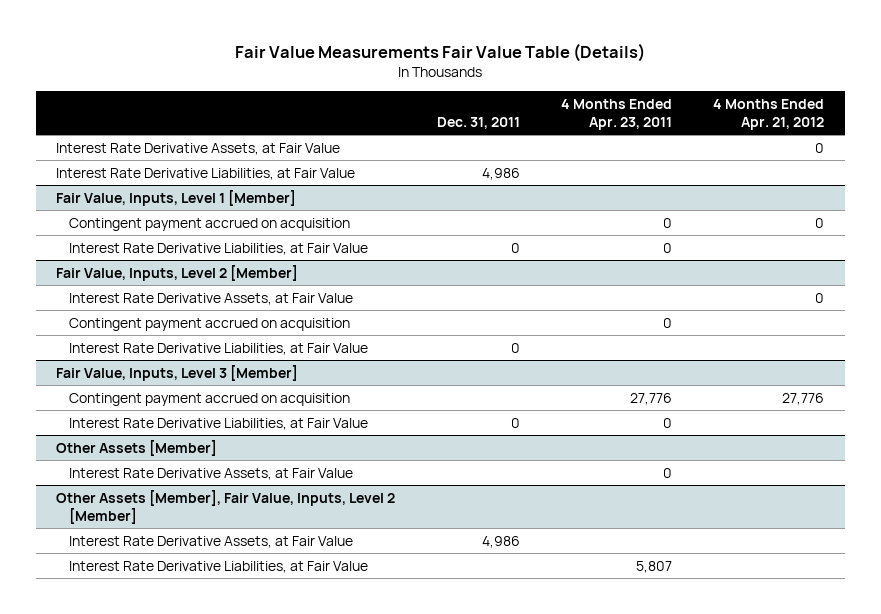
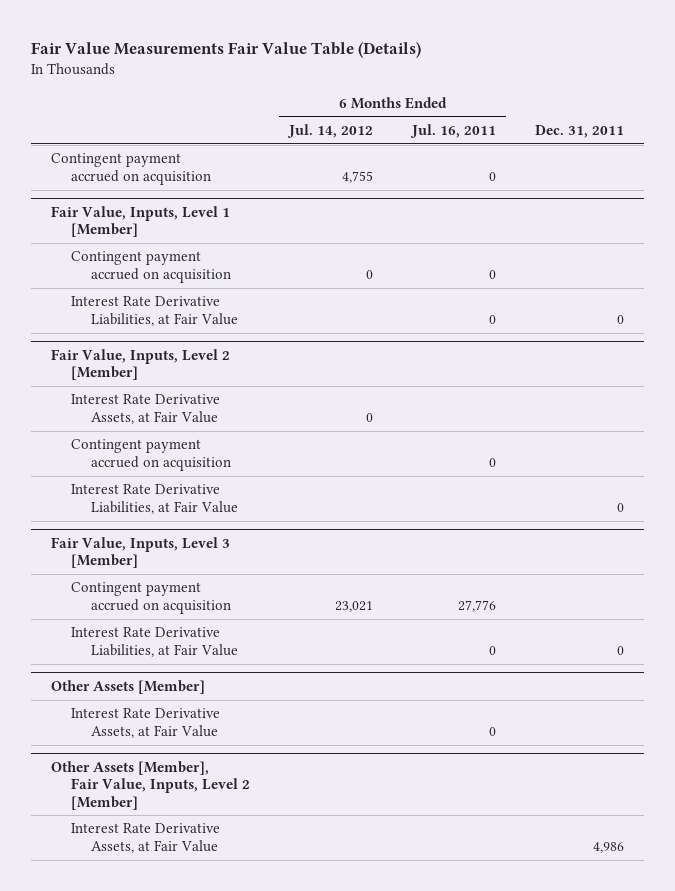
- | Dec. 31, 2011 | 4 Months Ended Apr. 23, 2011 | 4 Months Ended Apr. 21, 2012
+ | 6 Months Ended Jul. 14, 2012 | 6 Months Ended Jul. 16, 2011 | Dec. 31, 2011
- Interest Rate Derivative Assets, at Fair Value | | | 0
- Interest Rate Derivative Liabilities, at Fair Value | 4,986 | |
+ Contingent payment accrued on acquisition | 4,755 | 0 |
@ Other Assets [Member], Fair Value, Inputs, Level 2 [Member]
- Interest Rate Derivative Liabilities, at Fair Value | | 5,807 |

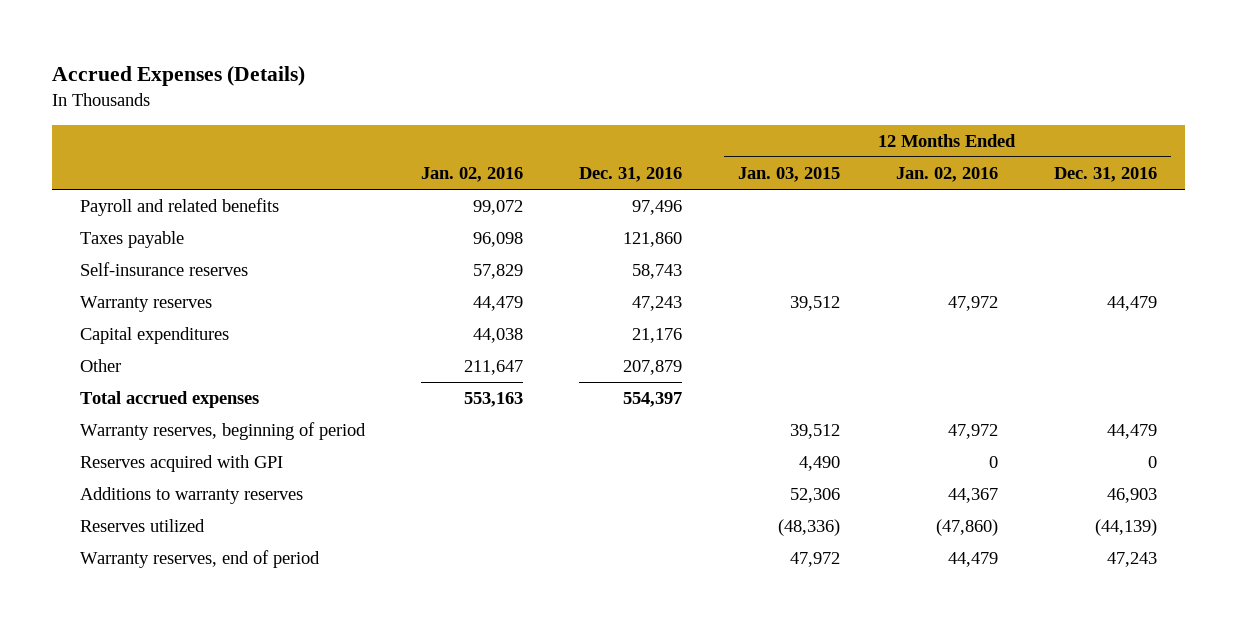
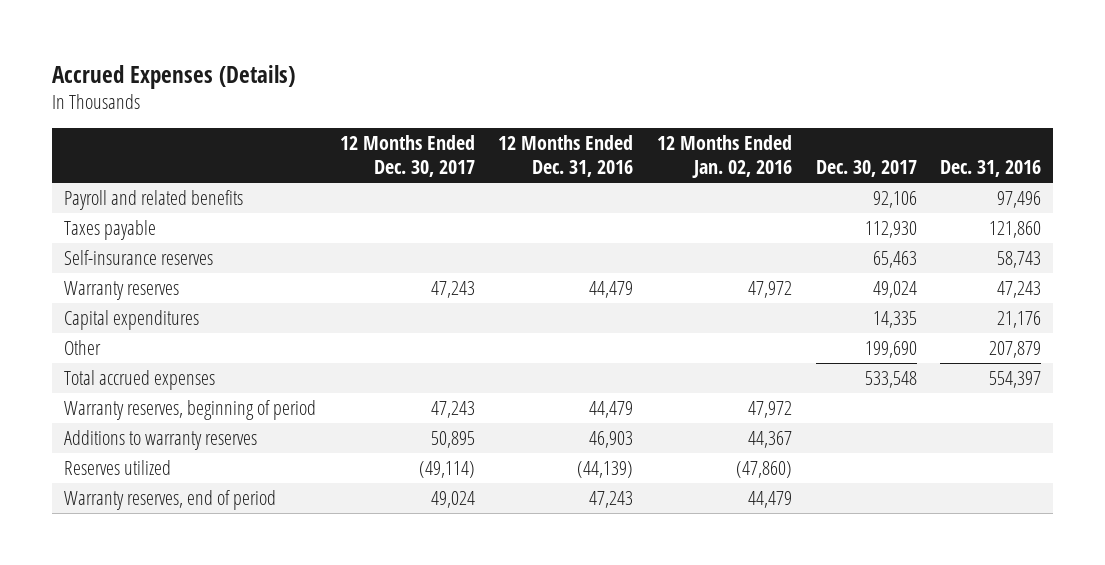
- | Jan. 02, 2016 | Dec. 31, 2016 | 12 Months Ended Jan. 03, 2015 | 12 Months Ended Jan. 02, 2016 | 12 Months Ended Dec. 31, 2016
+ | 12 Months Ended Dec. 30, 2017 | 12 Months Ended Dec. 31, 2016 | 12 Months Ended Jan. 02, 2016 | Dec. 30, 2017 | Dec. 31, 2016
- Reserves acquired with GPI | | | 4,490 | 0 | 0

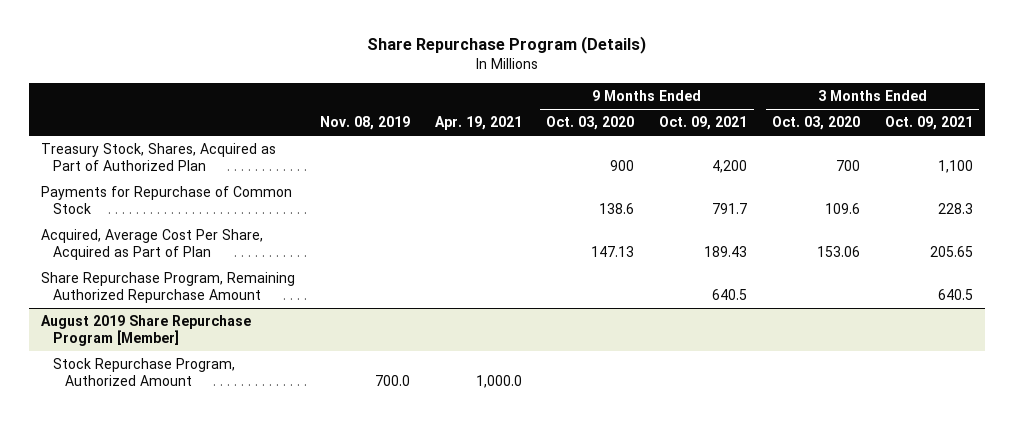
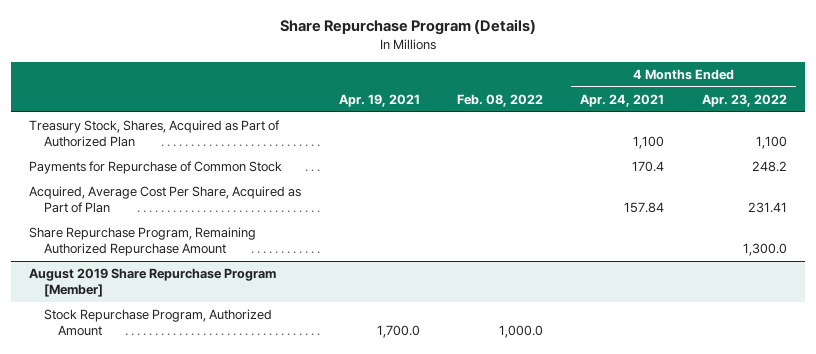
- | Nov. 08, 2019 | Apr. 19, 2021 | 9 Months Ended Oct. 03, 2020 | 9 Months Ended Oct. 09, 2021 | 3 Months Ended Oct. 03, 2020 | 3 Months Ended Oct. 09, 2021
+ | Apr. 19, 2021 | Feb. 08, 2022 | 4 Months Ended Apr. 24, 2021 | 4 Months Ended Apr. 23, 2022
@ August 2019 Share Repurchase Program [Member]
- Stock Repurchase Program, Authorized Amount | 700.0 | 1,000.0 | | | |
+ Stock Repurchase Program, Authorized Amount | 1,700.0 | 1,000.0 | |

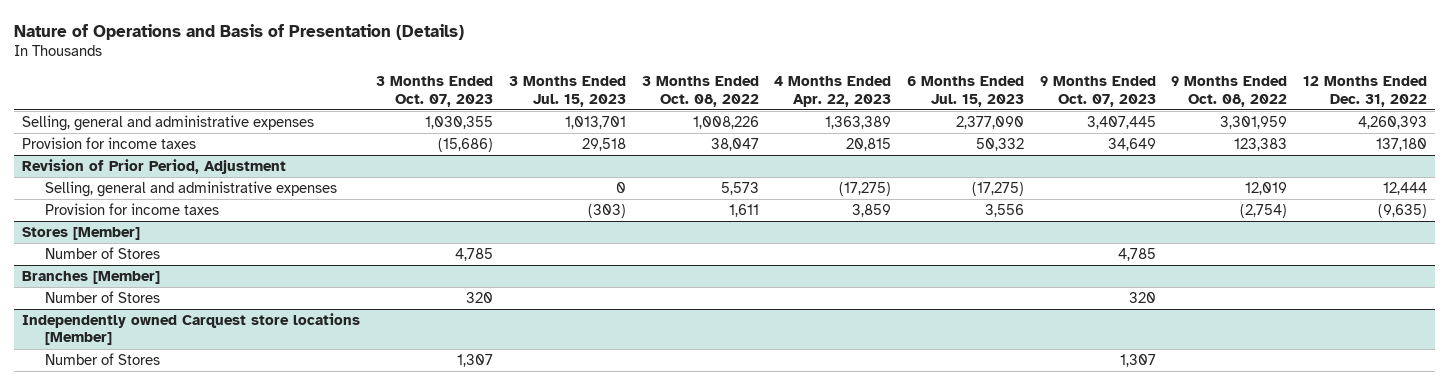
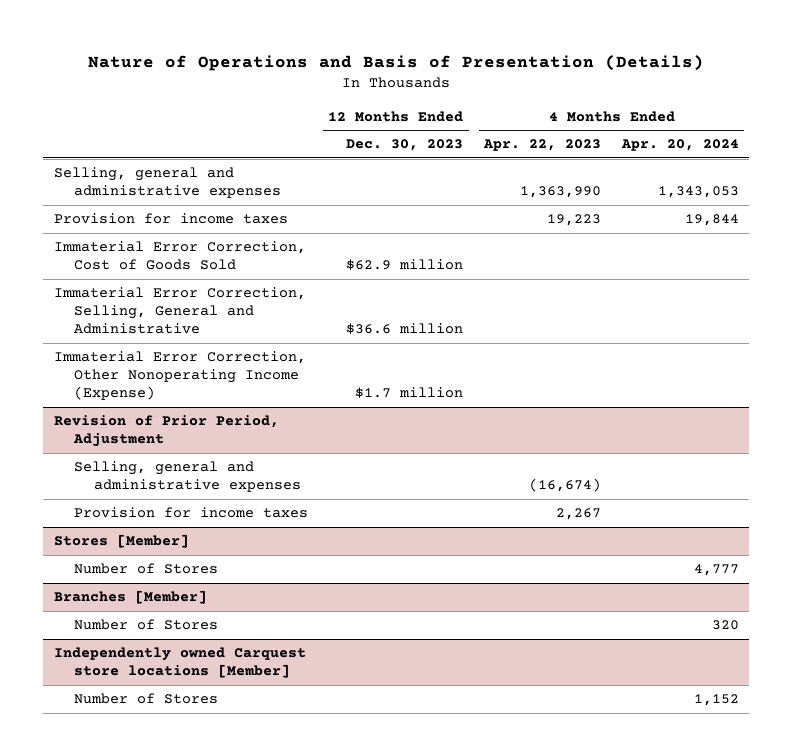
- | 3 Months Ended Oct. 07, 2023 | 3 Months Ended Jul. 15, 2023 | 3 Months Ended Oct. 08, 2022 | 4 Months Ended Apr. 22, 2023 | 6 Months Ended Jul. 15, 2023 | 9 Months Ended Oct. 07, 2023 | 9 Months Ended Oct. 08, 2022 | 12 Months Ended Dec. 31, 2022
+ | 12 Months Ended Dec. 30, 2023 | 4 Months Ended Apr. 22, 2023 | 4 Months Ended Apr. 20, 2024
- Selling, general and administrative expenses | 1,030,355 | 1,013,701 | 1,008,226 | 1,363,389 | 2,377,090 | 3,407,445 | 3,301,959 | 4,260,393
- Provision for income taxes | (15,686) | 29,518 | 38,047 | 20,815 | 50,332 | 34,649 | 123,383 | 137,180
+ Selling, general and administrative expenses | | 1,363,990 | 1,343,053
+ Provision for income taxes | | 19,223 | 19,844
+ Immaterial Error Correction, Cost of Goods Sold | $62.9 million | |
+ Immaterial Error Correction, Selling, General and Administrative | $36.6 million | |
+ Immaterial Error Correction, Other Nonoperating Income (Expense) | $1.7 million | |
@ Revision of Prior Period, Adjustment
- Selling, general and administrative expenses | | 0 | 5,573 | (17,275) | (17,275) | | 12,019 | 12,444
- Provision for income taxes | | (303) | 1,611 | 3,859 | 3,556 | | (2,754) | (9,635)
+ Selling, general and administrative expenses | | (16,674) |
+ Provision for income taxes | | 2,267 |

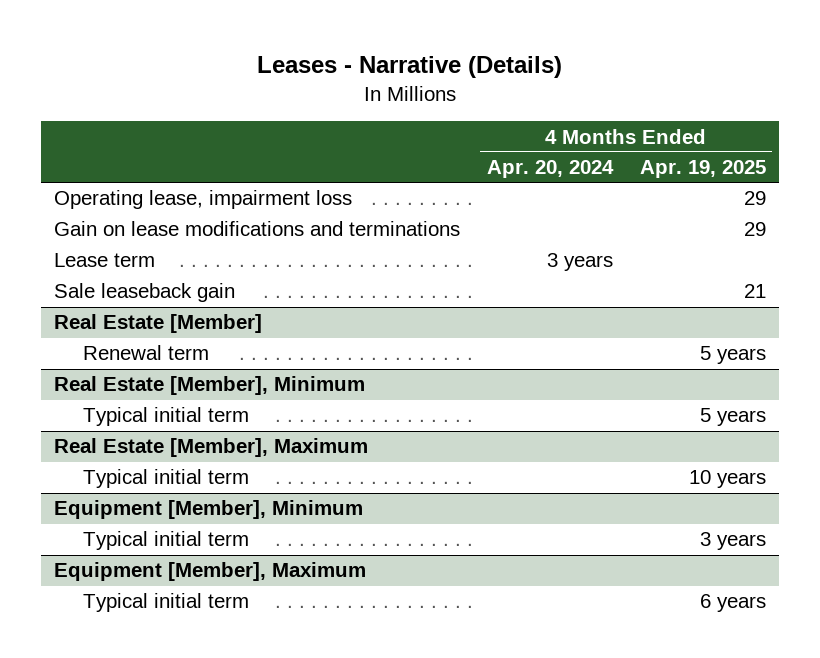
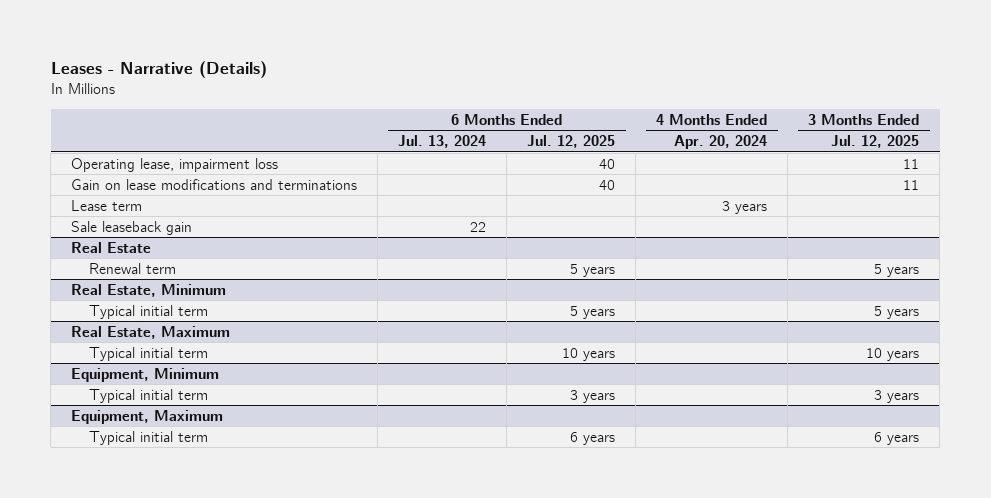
- | 4 Months Ended Apr. 20, 2024 | 4 Months Ended Apr. 19, 2025
+ | 6 Months Ended Jul. 13, 2024 | 6 Months Ended Jul. 12, 2025 | 4 Months Ended Apr. 20, 2024 | 3 Months Ended Jul. 12, 2025
- Real Estate [Member]
+ Real Estate
- Real Estate [Member], Minimum
+ Real Estate, Minimum
- Real Estate [Member], Maximum
+ Real Estate, Maximum
- Equipment [Member], Minimum
+ Equipment, Minimum
- Equipment [Member], Maximum
+ Equipment, Maximum

